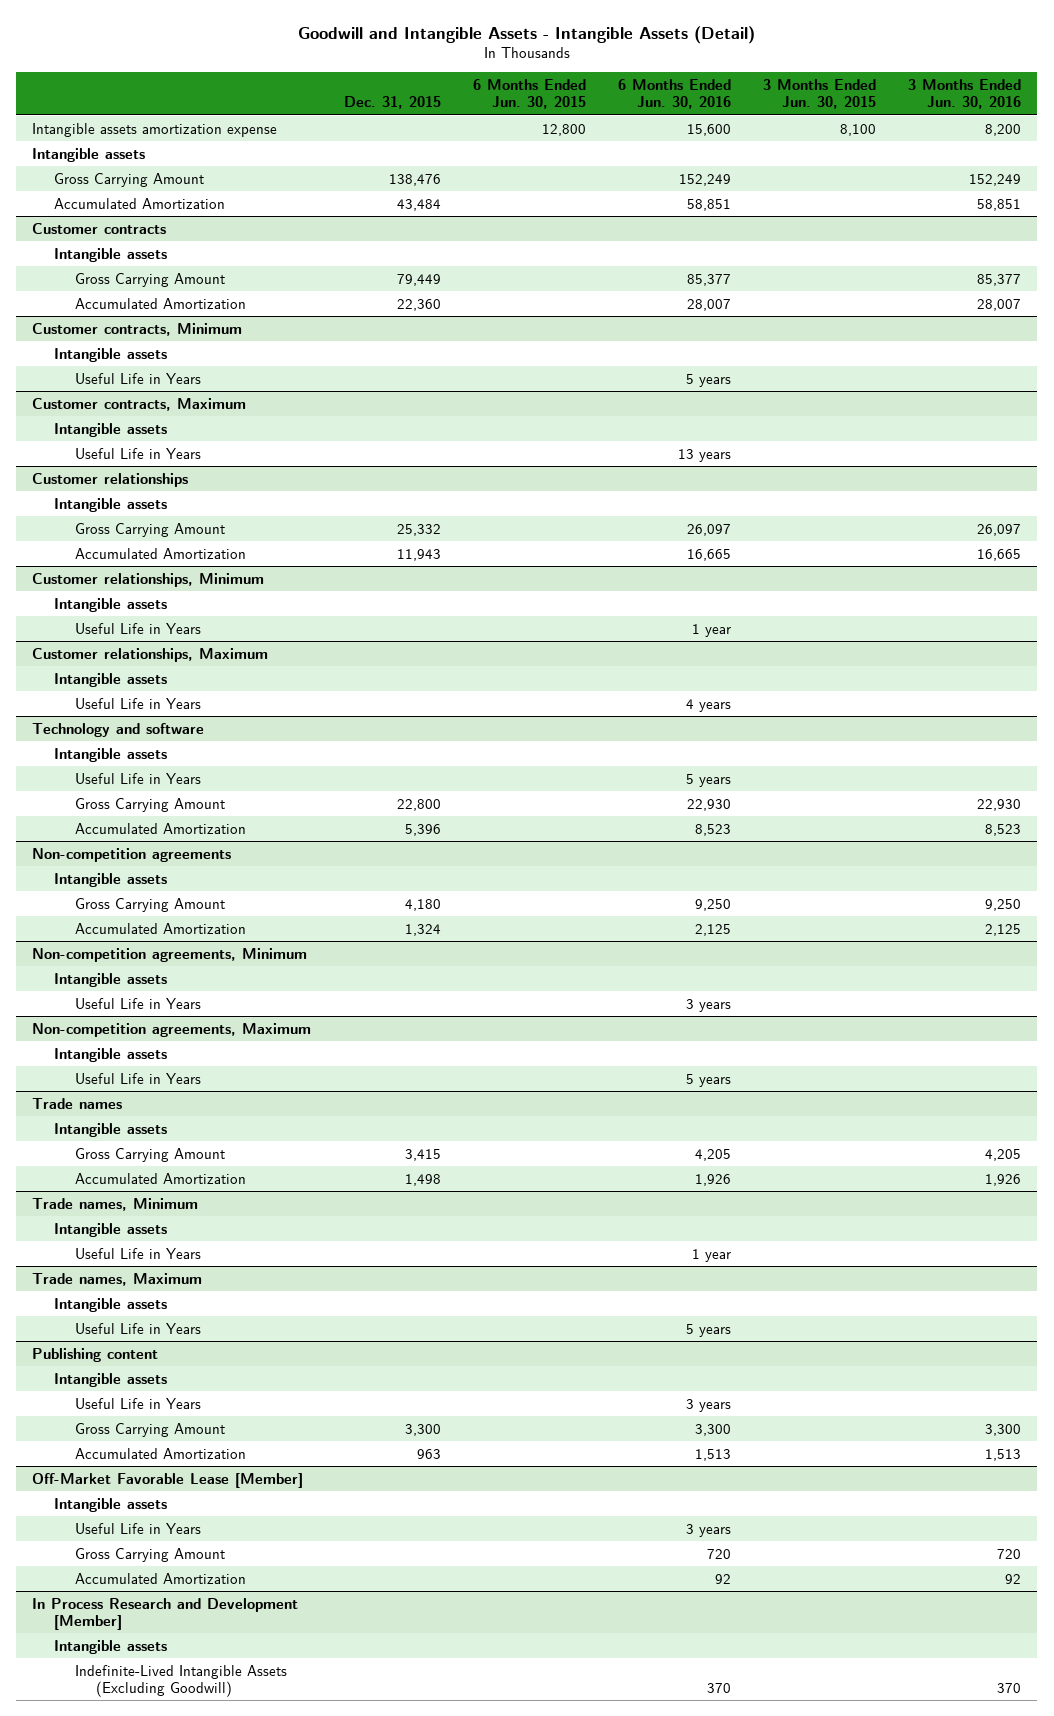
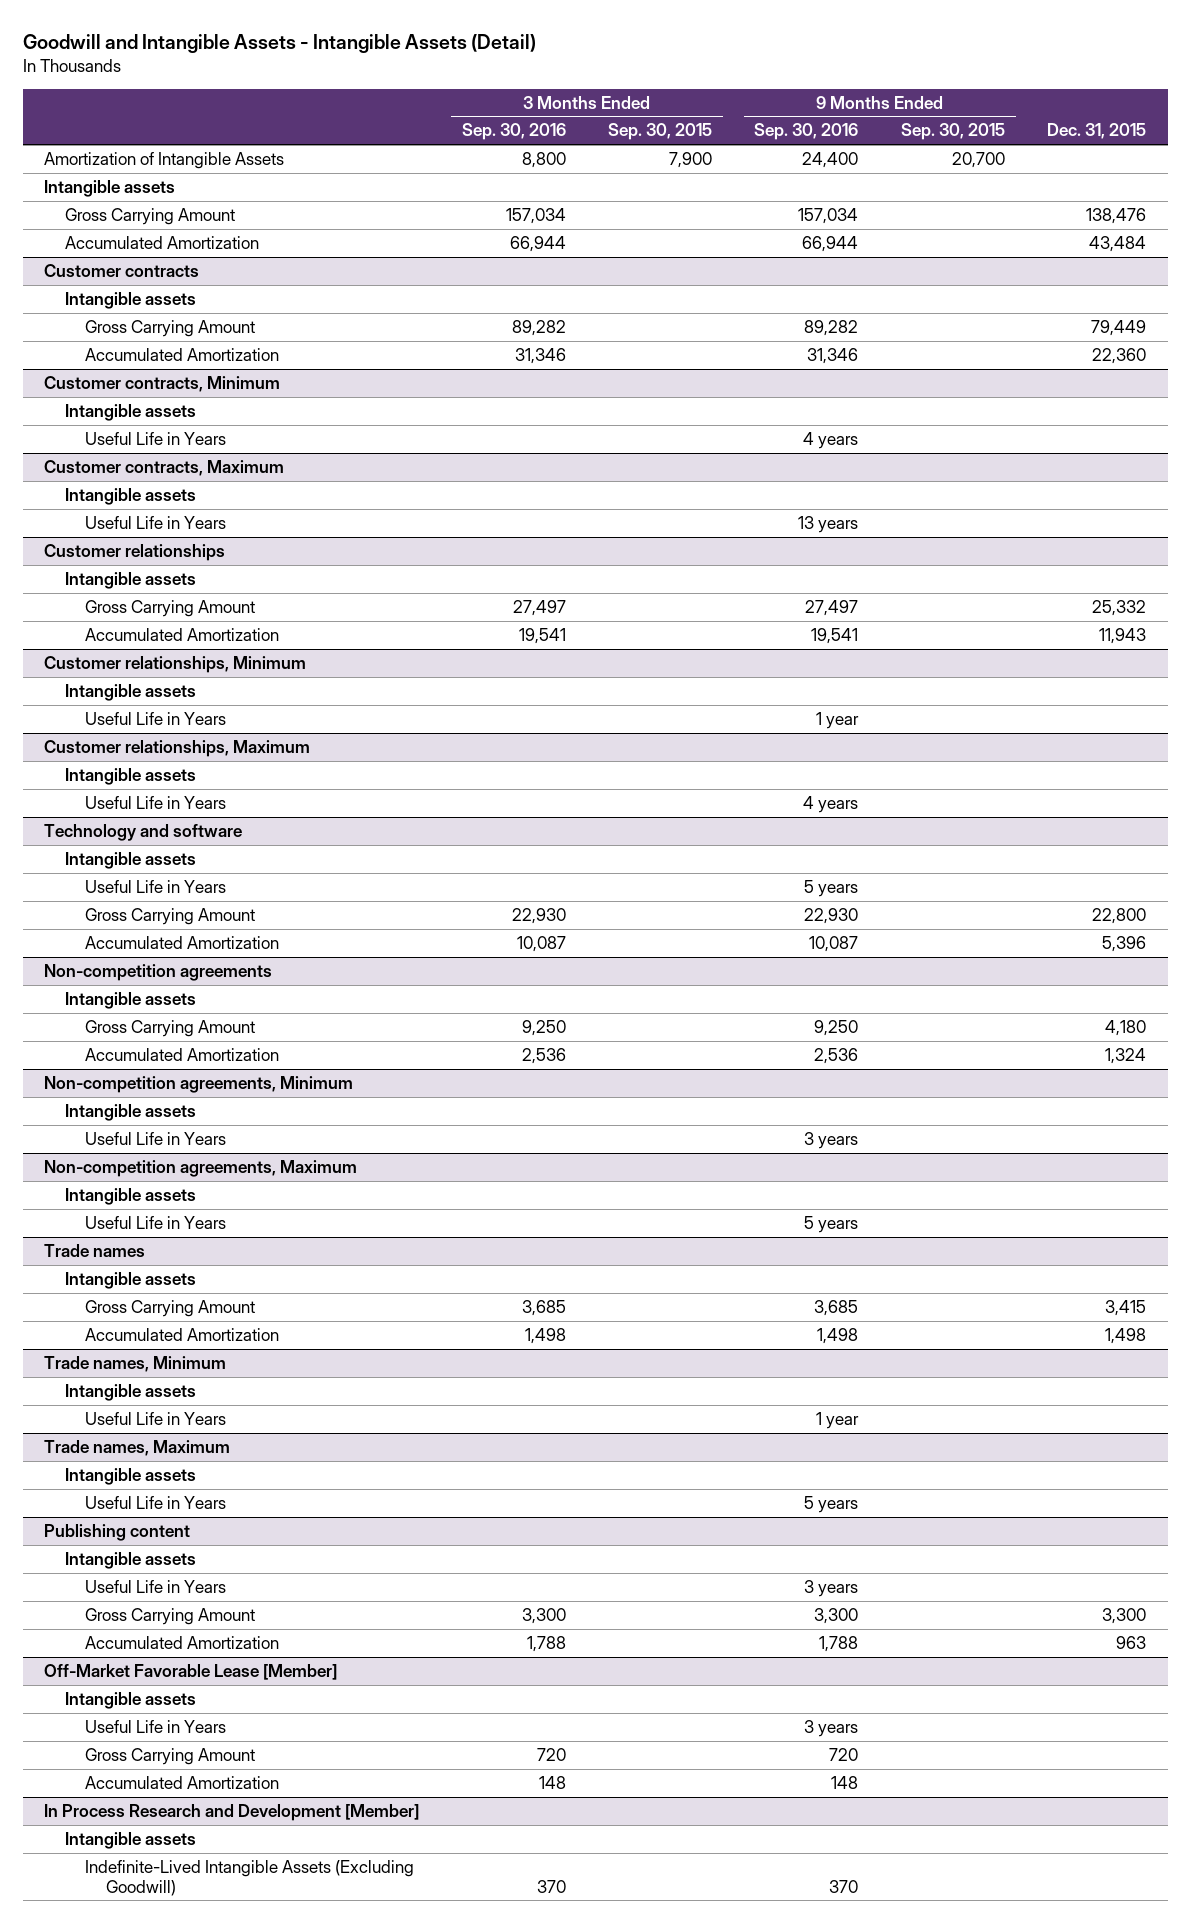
- | Dec. 31, 2015 | 6 Months Ended Jun. 30, 2015 | 6 Months Ended Jun. 30, 2016 | 3 Months Ended Jun. 30, 2015 | 3 Months Ended Jun. 30, 2016
+ | 3 Months Ended Sep. 30, 2016 | 3 Months Ended Sep. 30, 2015 | 9 Months Ended Sep. 30, 2016 | 9 Months Ended Sep. 30, 2015 | Dec. 31, 2015
- Intangible assets amortization expense | | 12,800 | 15,600 | 8,100 | 8,200
+ Amortization of Intangible Assets | 8,800 | 7,900 | 24,400 | 20,700 |

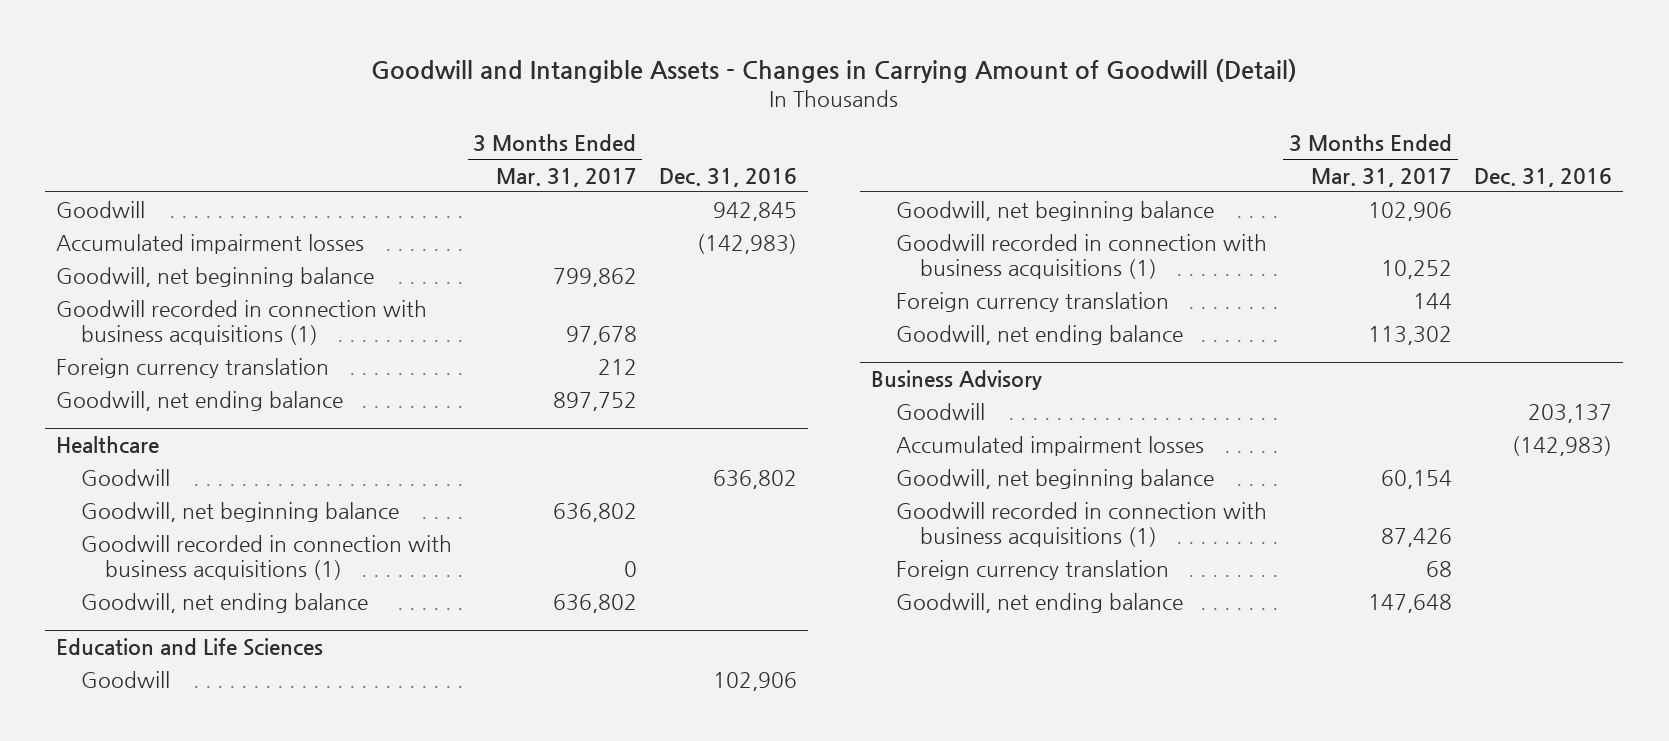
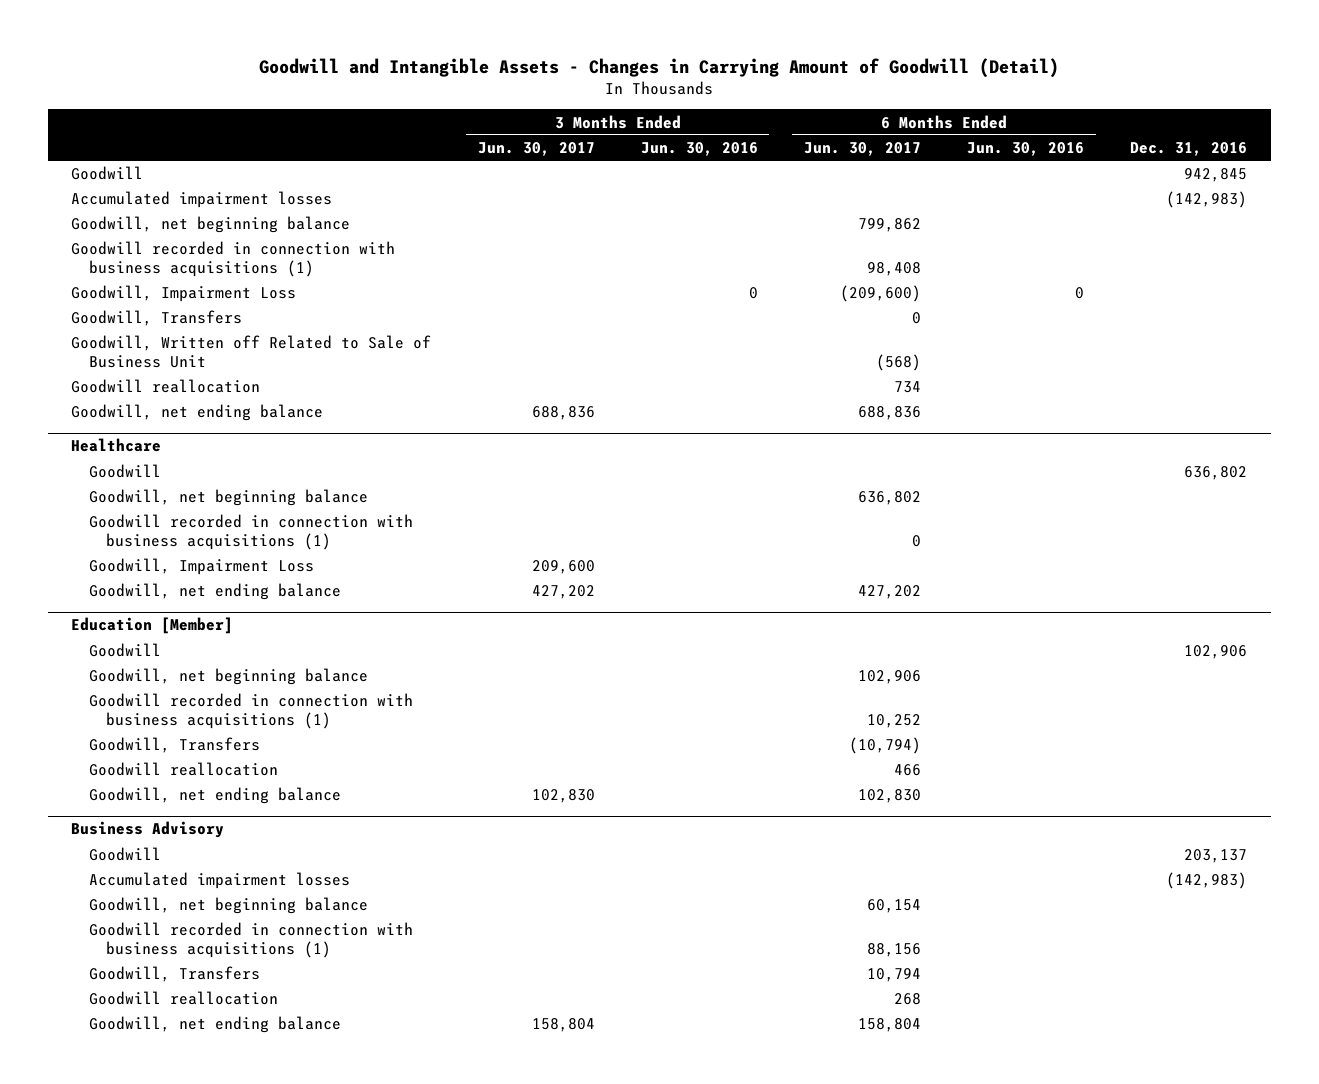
- | 3 Months Ended Mar. 31, 2017 | Dec. 31, 2016
+ | 3 Months Ended Jun. 30, 2017 | 3 Months Ended Jun. 30, 2016 | 6 Months Ended Jun. 30, 2017 | 6 Months Ended Jun. 30, 2016 | Dec. 31, 2016
- Foreign currency translation | 212 |
+ Goodwill, Impairment Loss | | 0 | (209,600) | 0 |
+ Goodwill, Transfers | | | 0 | |
+ Goodwill, Written off Related to Sale of Business Unit | | | (568) | |
+ Goodwill reallocation | | | 734 | |
@ Healthcare
+ Goodwill, Impairment Loss | 209,600 | | | |
- Education and Life Sciences
+ Education [Member]
- Foreign currency translation | 144 |
+ Goodwill, Transfers | | | (10,794) | |
+ Goodwill reallocation | | | 466 | |
@ Business Advisory
- Foreign currency translation | 68 |
+ Goodwill, Transfers | | | 10,794 | |
+ Goodwill reallocation | | | 268 | |

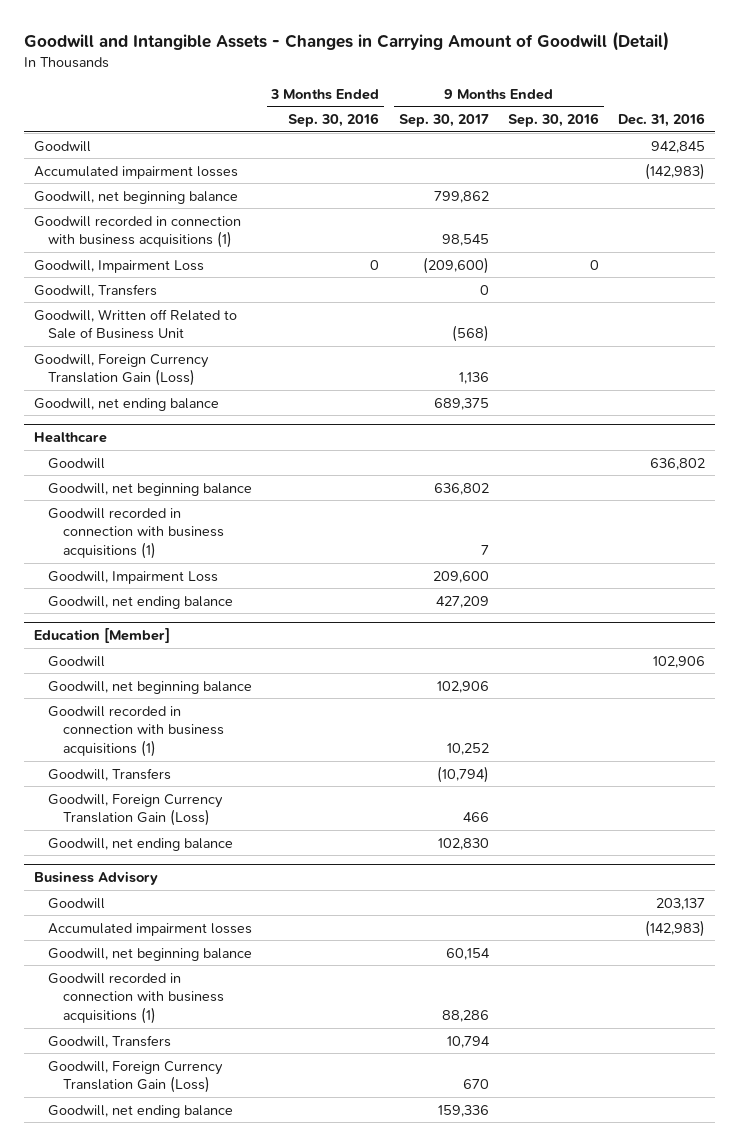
- | 3 Months Ended Jun. 30, 2017 | 3 Months Ended Jun. 30, 2016 | 6 Months Ended Jun. 30, 2017 | 6 Months Ended Jun. 30, 2016 | Dec. 31, 2016
+ | 3 Months Ended Sep. 30, 2016 | 9 Months Ended Sep. 30, 2017 | 9 Months Ended Sep. 30, 2016 | Dec. 31, 2016
- Goodwill reallocation | | | 734 | |
+ Goodwill, Foreign Currency Translation Gain (Loss) | | 1,136 | |
@ Education [Member]
- Goodwill reallocation | | | 466 | |
+ Goodwill, Foreign Currency Translation Gain (Loss) | | 466 | |
@ Business Advisory
- Goodwill reallocation | | | 268 | |
+ Goodwill, Foreign Currency Translation Gain (Loss) | | 670 | |

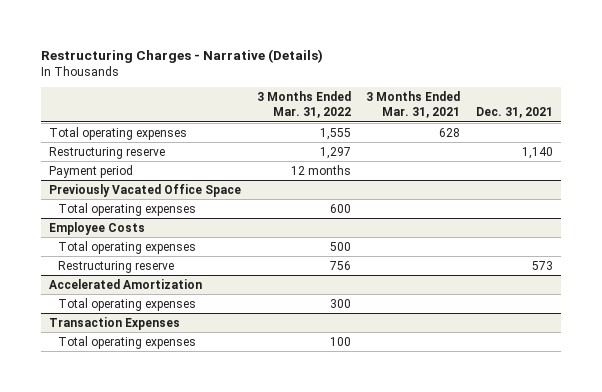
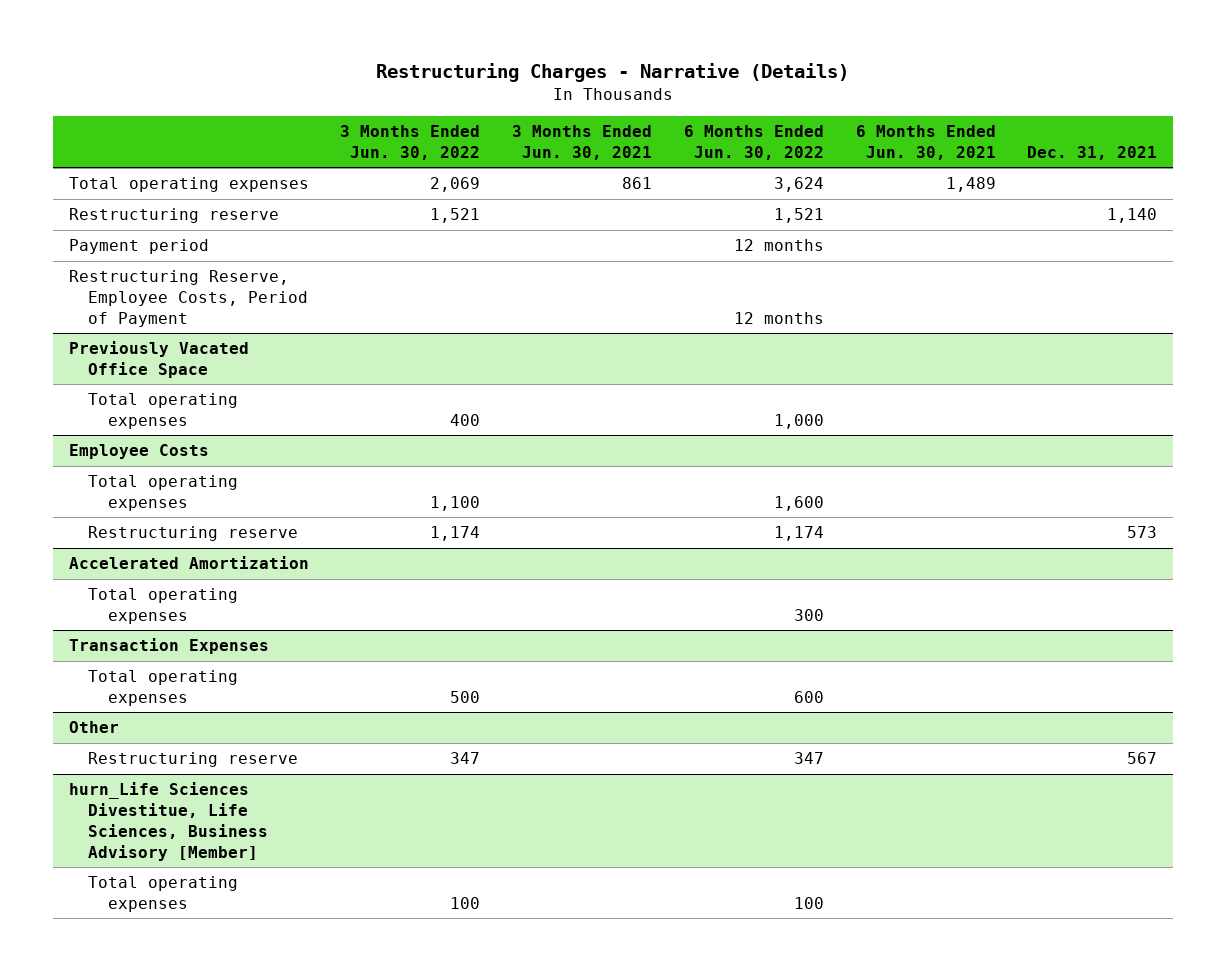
- | 3 Months Ended Mar. 31, 2022 | 3 Months Ended Mar. 31, 2021 | Dec. 31, 2021
+ | 3 Months Ended Jun. 30, 2022 | 3 Months Ended Jun. 30, 2021 | 6 Months Ended Jun. 30, 2022 | 6 Months Ended Jun. 30, 2021 | Dec. 31, 2021
+ Restructuring Reserve, Employee Costs, Period of Payment | | | 12 months | |
+ Other
+ Restructuring reserve | 347 | | 347 | | 567
+ hurn_Life Sciences Divestitue, Life Sciences, Business Advisory [Member]
+ Total operating expenses | 100 | | 100 | |

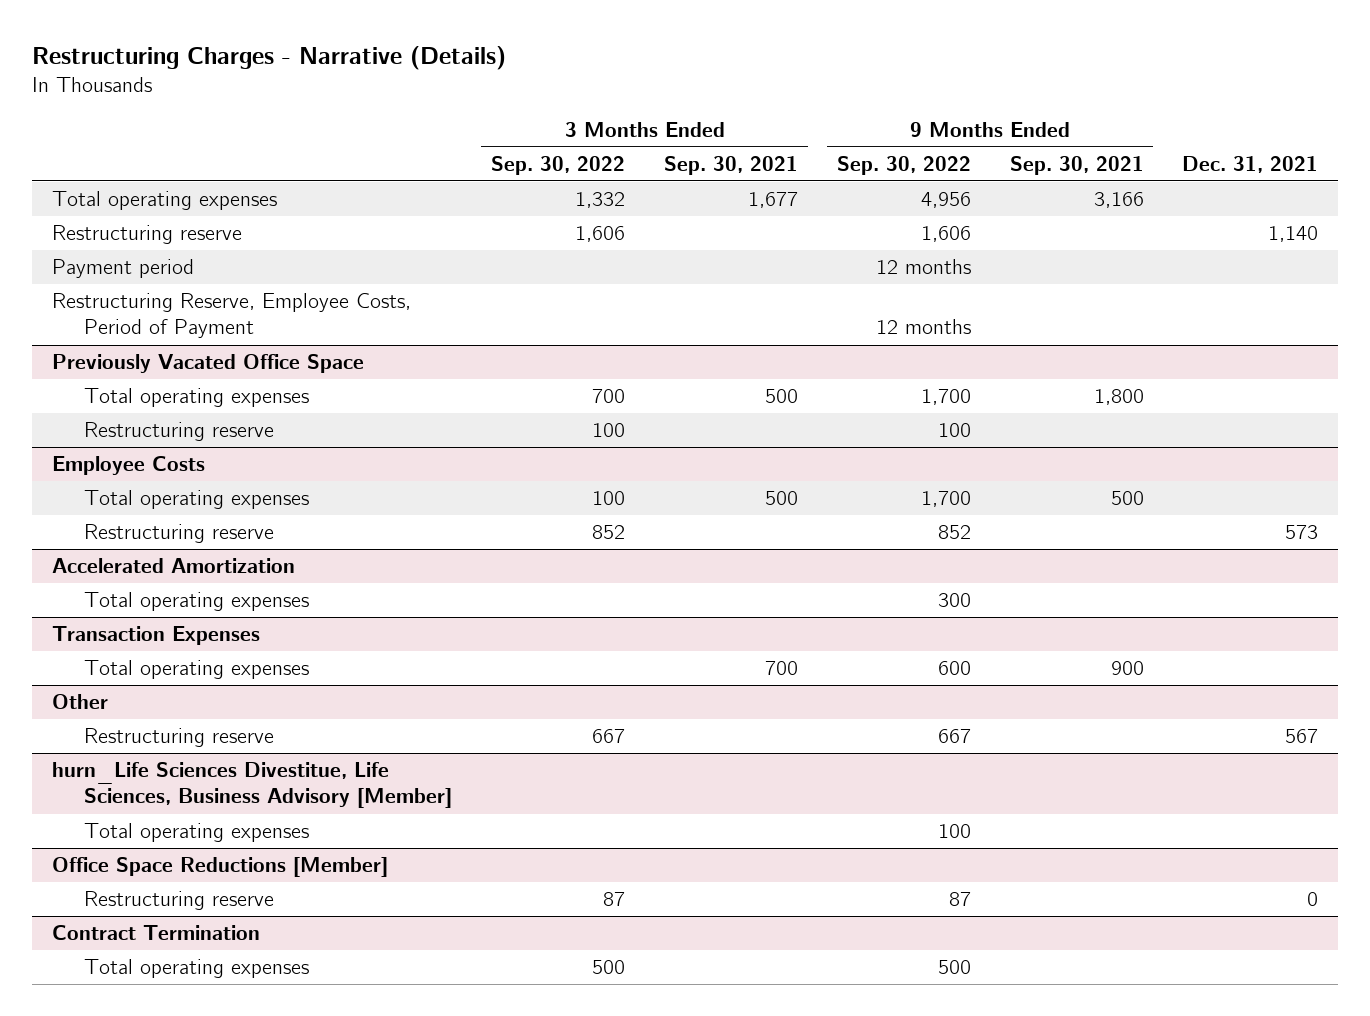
- | 3 Months Ended Jun. 30, 2022 | 3 Months Ended Jun. 30, 2021 | 6 Months Ended Jun. 30, 2022 | 6 Months Ended Jun. 30, 2021 | Dec. 31, 2021
+ | 3 Months Ended Sep. 30, 2022 | 3 Months Ended Sep. 30, 2021 | 9 Months Ended Sep. 30, 2022 | 9 Months Ended Sep. 30, 2021 | Dec. 31, 2021
@ Previously Vacated Office Space
+ Restructuring reserve | 100 | | 100 | |
+ Office Space Reductions [Member]
+ Restructuring reserve | 87 | | 87 | | 0
+ Contract Termination
+ Total operating expenses | 500 | | 500 | |

